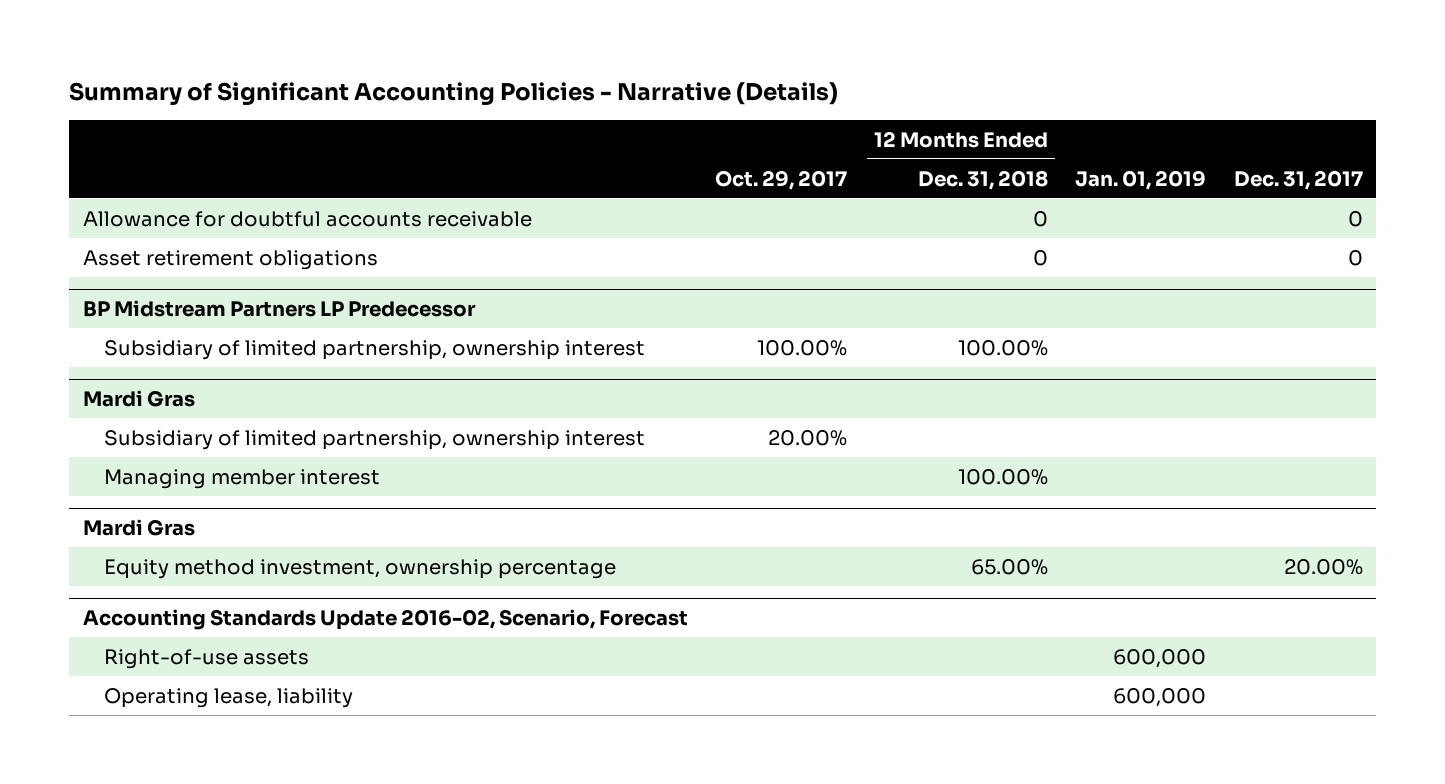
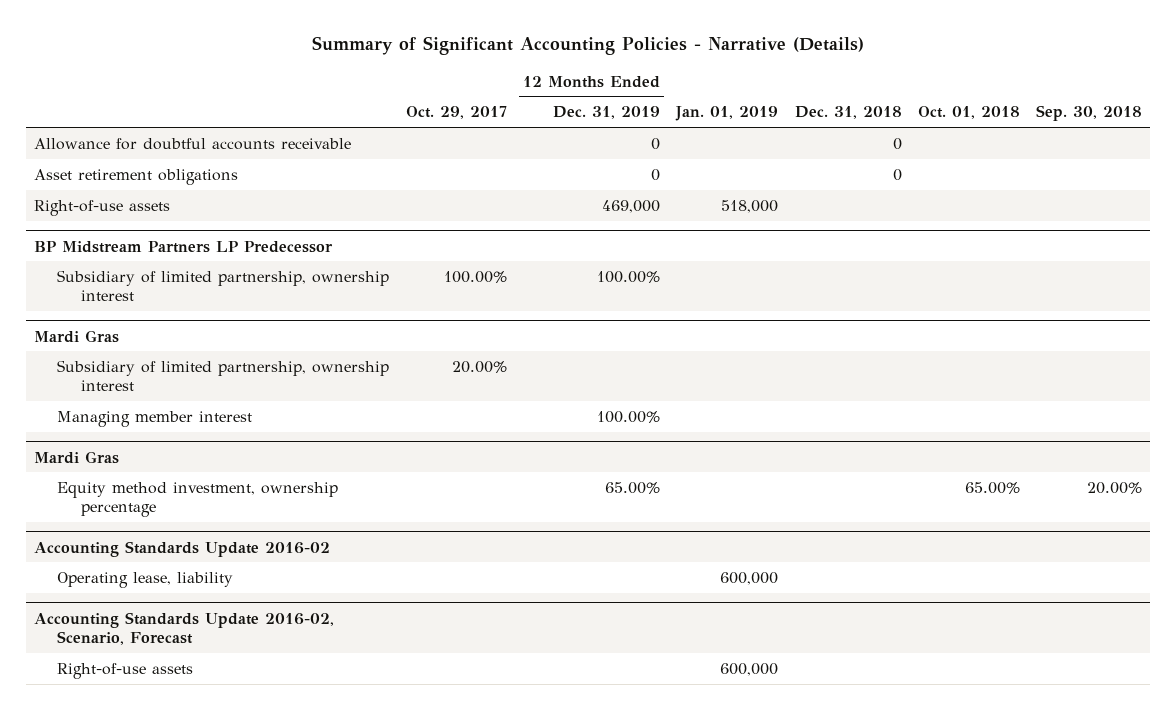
- | Oct. 29, 2017 | 12 Months Ended Dec. 31, 2018 | Jan. 01, 2019 | Dec. 31, 2017
+ | Oct. 29, 2017 | 12 Months Ended Dec. 31, 2019 | Jan. 01, 2019 | Dec. 31, 2018 | Oct. 01, 2018 | Sep. 30, 2018
+ Right-of-use assets | | 469,000 | 518,000 | | |
+ Accounting Standards Update 2016-02
+ Operating lease, liability | | | 600,000 | | |
@ Accounting Standards Update 2016-02, Scenario, Forecast
- Operating lease, liability | | | 600,000 |

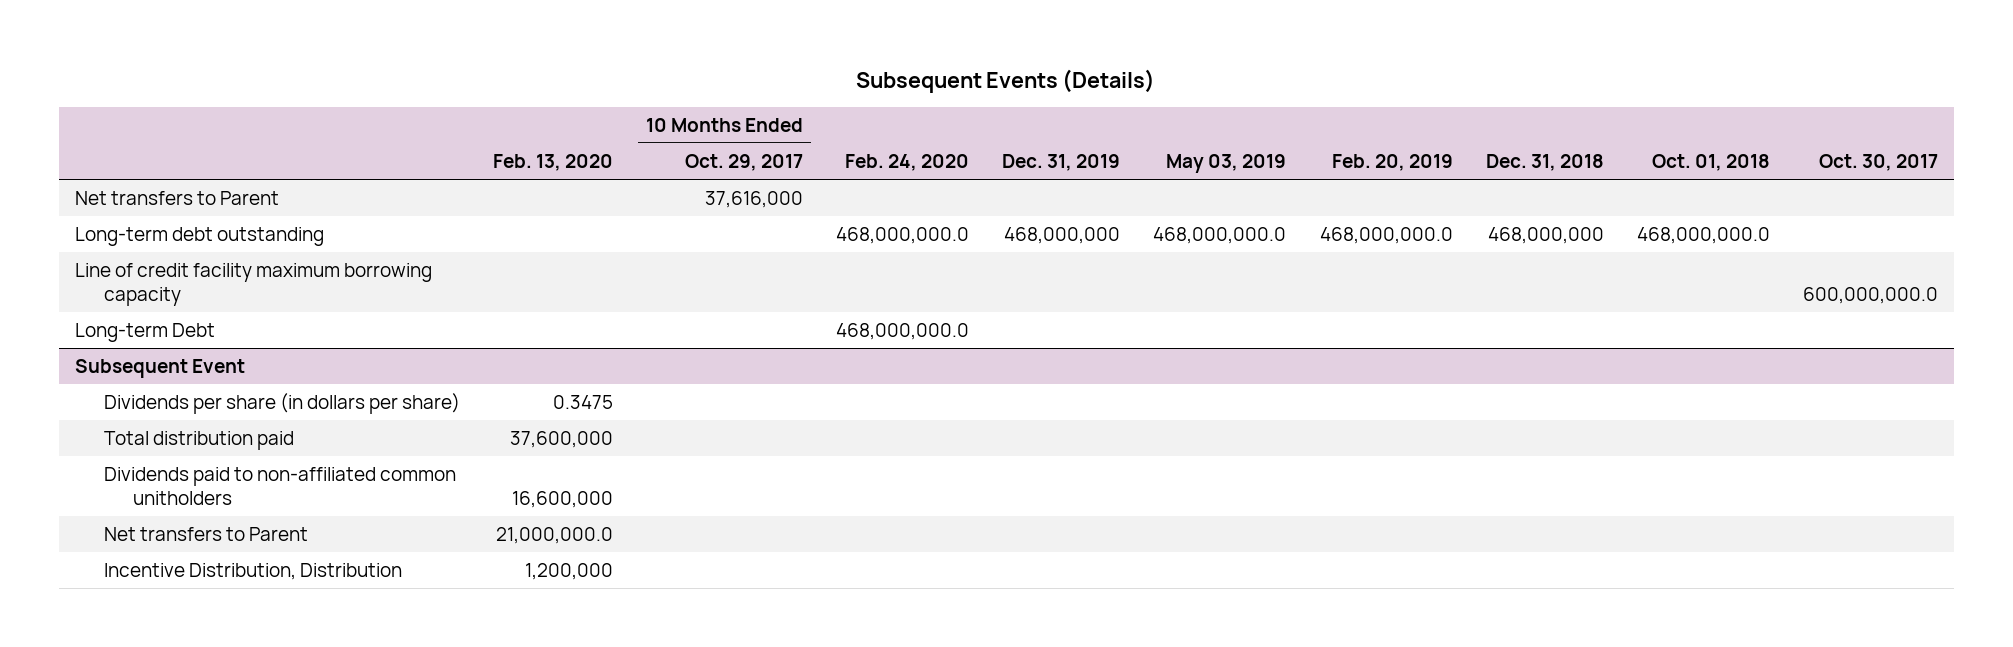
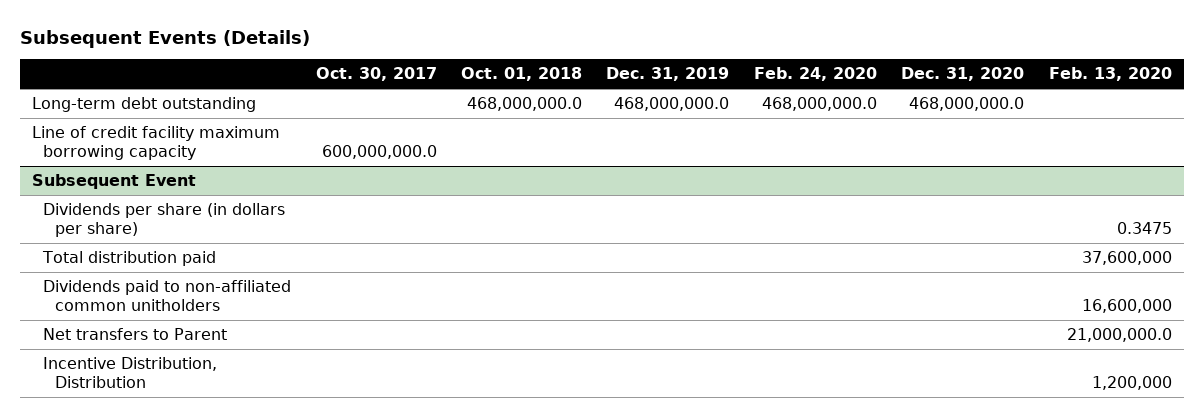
- | Feb. 13, 2020 | 10 Months Ended Oct. 29, 2017 | Feb. 24, 2020 | Dec. 31, 2019 | May 03, 2019 | Feb. 20, 2019 | Dec. 31, 2018 | Oct. 01, 2018 | Oct. 30, 2017
+ | Oct. 30, 2017 | Oct. 01, 2018 | Dec. 31, 2019 | Feb. 24, 2020 | Dec. 31, 2020 | Feb. 13, 2020
- Net transfers to Parent | | 37,616,000 | | | | | | |
- Long-term debt outstanding | | | 468,000,000.0 | 468,000,000 | 468,000,000.0 | 468,000,000.0 | 468,000,000 | 468,000,000.0 |
+ Long-term debt outstanding | | 468,000,000.0 | 468,000,000.0 | 468,000,000.0 | 468,000,000.0 |
- Long-term Debt | | | 468,000,000.0 | | | | | |

